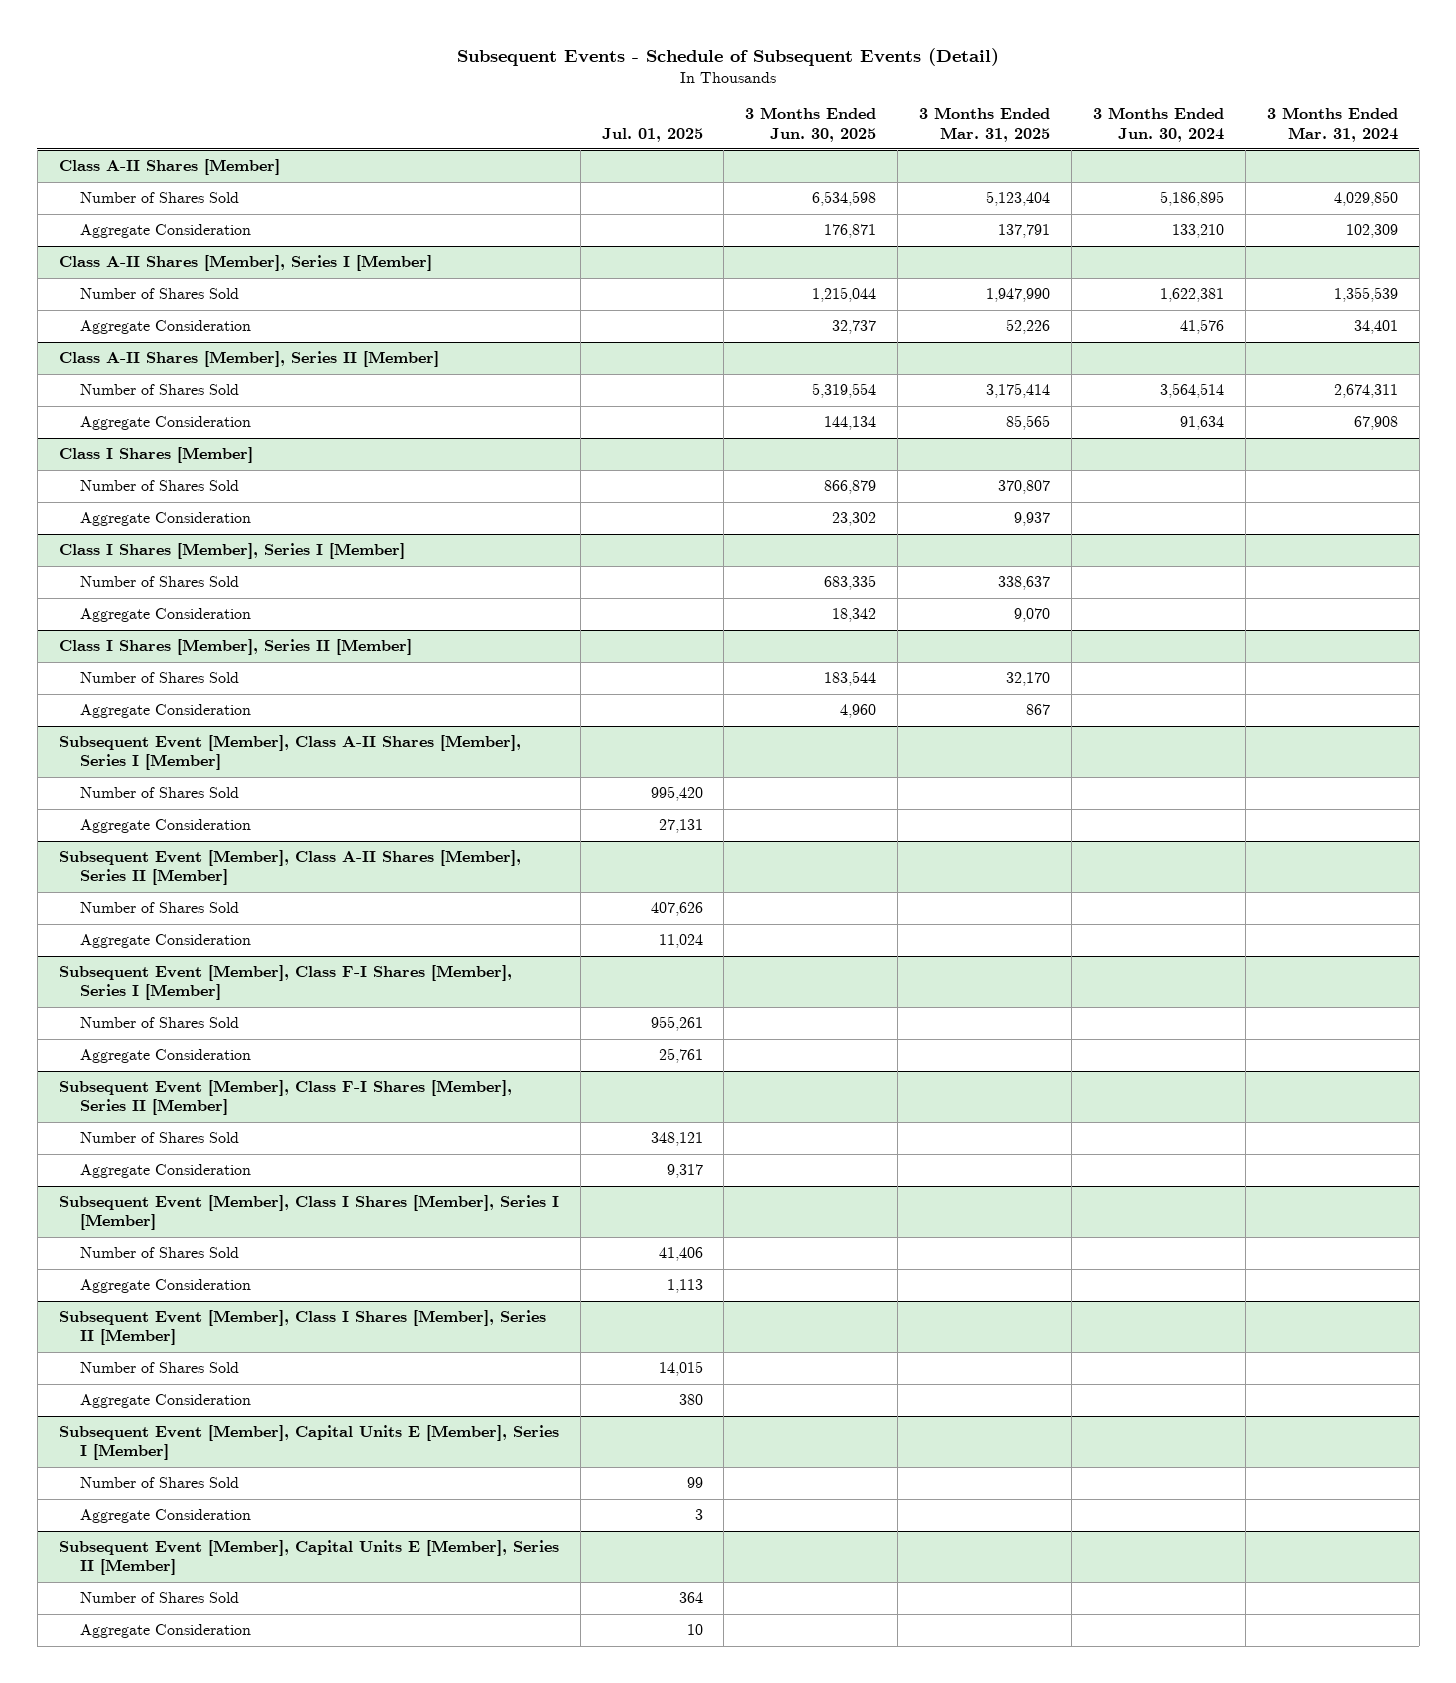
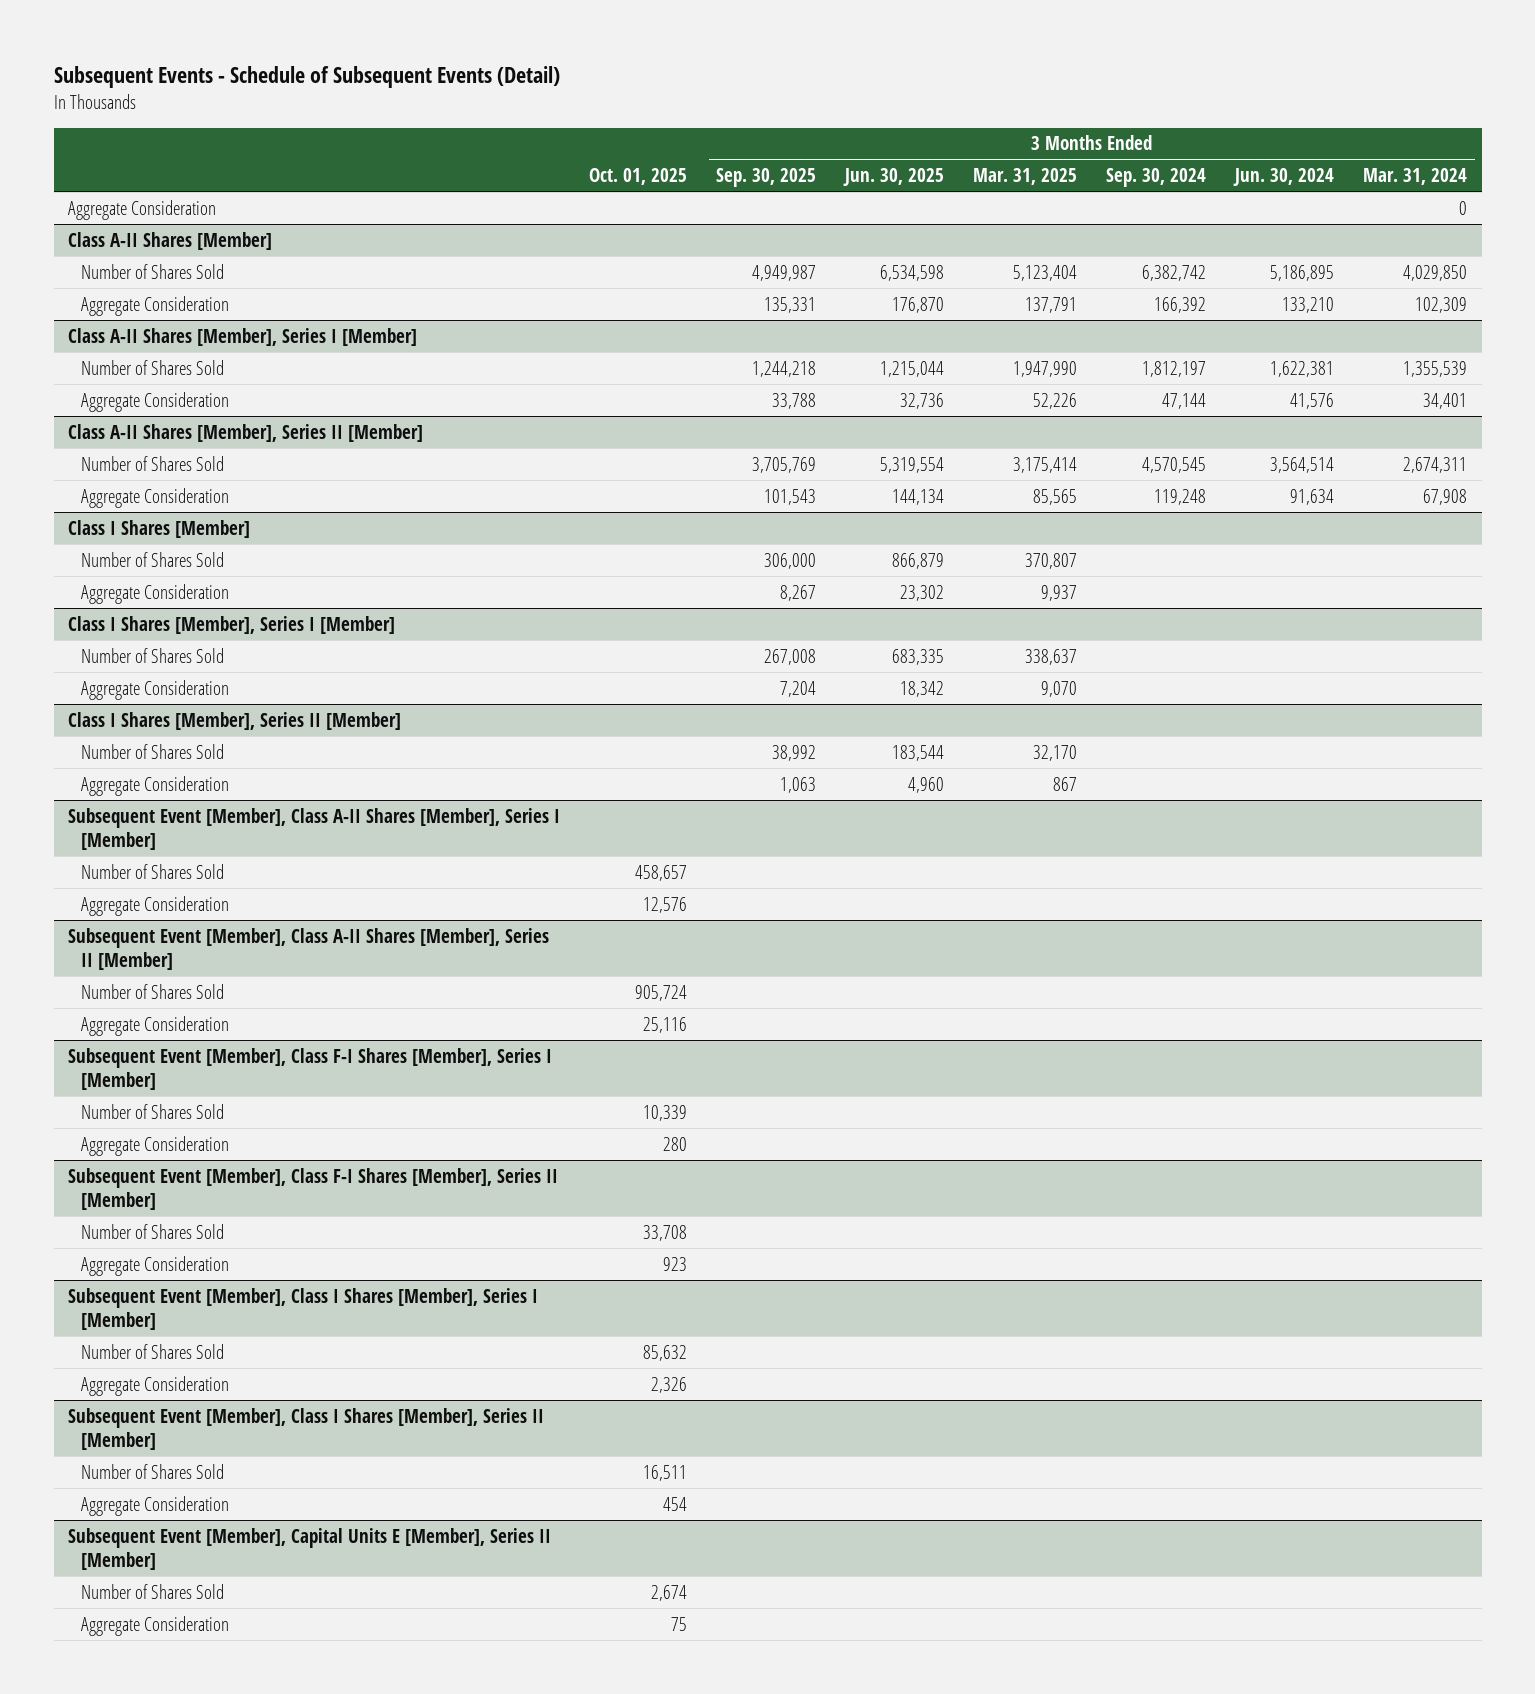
- | Jul. 01, 2025 | 3 Months Ended Jun. 30, 2025 | 3 Months Ended Mar. 31, 2025 | 3 Months Ended Jun. 30, 2024 | 3 Months Ended Mar. 31, 2024
+ | Oct. 01, 2025 | 3 Months Ended Sep. 30, 2025 | 3 Months Ended Jun. 30, 2025 | 3 Months Ended Mar. 31, 2025 | 3 Months Ended Sep. 30, 2024 | 3 Months Ended Jun. 30, 2024 | 3 Months Ended Mar. 31, 2024
+ Aggregate Consideration | | | | | | | 0
@ Class A-II Shares [Member]
- Aggregate Consideration | | 176,871 | 137,791 | 133,210 | 102,309
+ Aggregate Consideration | | 135,331 | 176,870 | 137,791 | 166,392 | 133,210 | 102,309
@ Class A-II Shares [Member], Series I [Member]
- Aggregate Consideration | | 32,737 | 52,226 | 41,576 | 34,401
+ Aggregate Consideration | | 33,788 | 32,736 | 52,226 | 47,144 | 41,576 | 34,401
- Subsequent Event [Member], Capital Units E [Member], Series I [Member]
- Number of Shares Sold | 99 | | | |
- Aggregate Consideration | 3 | | | |

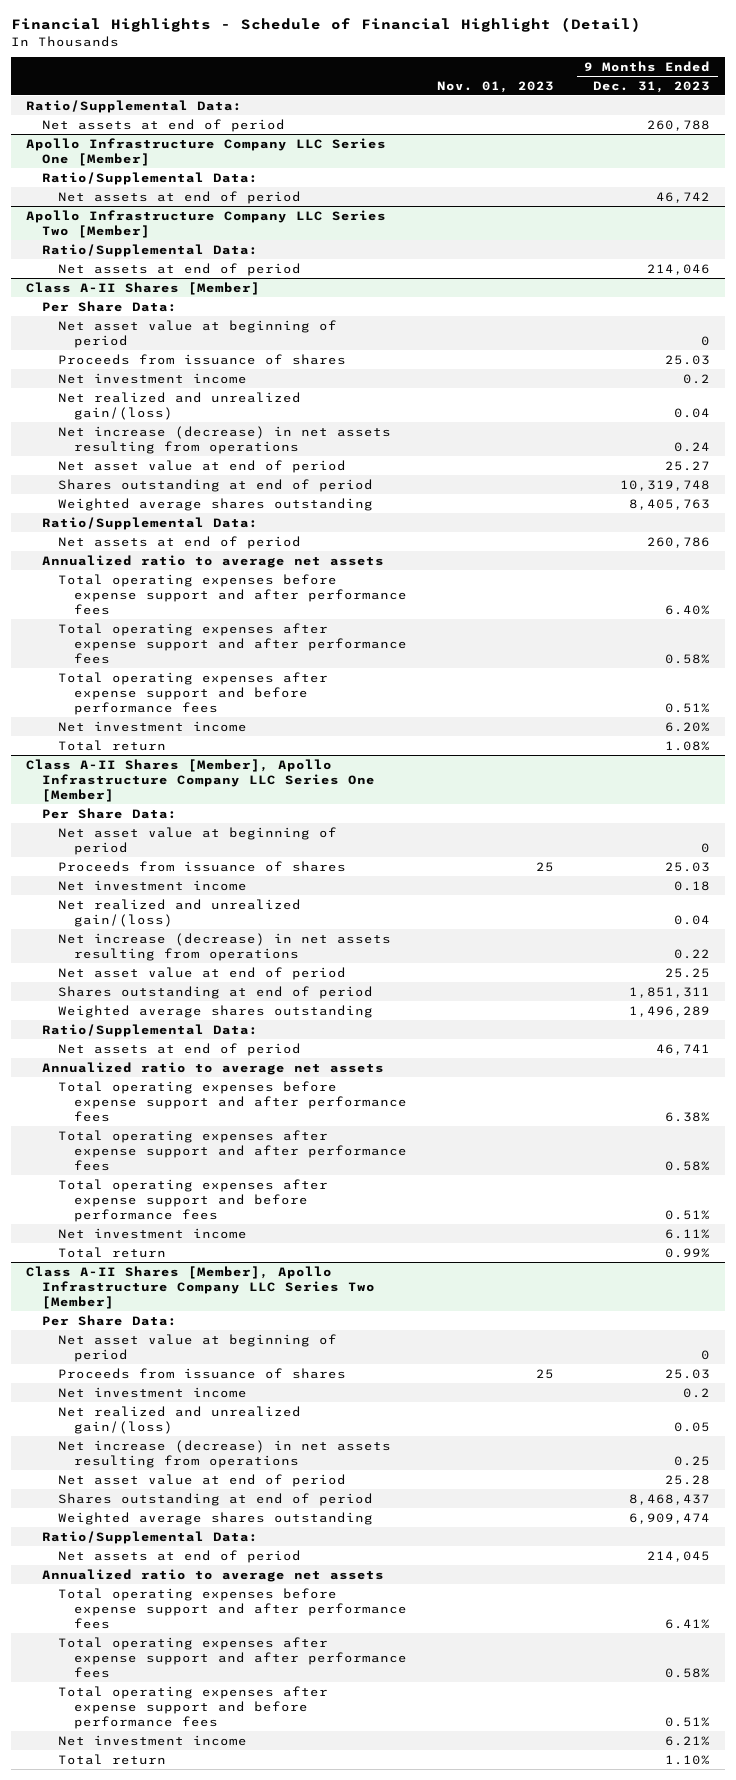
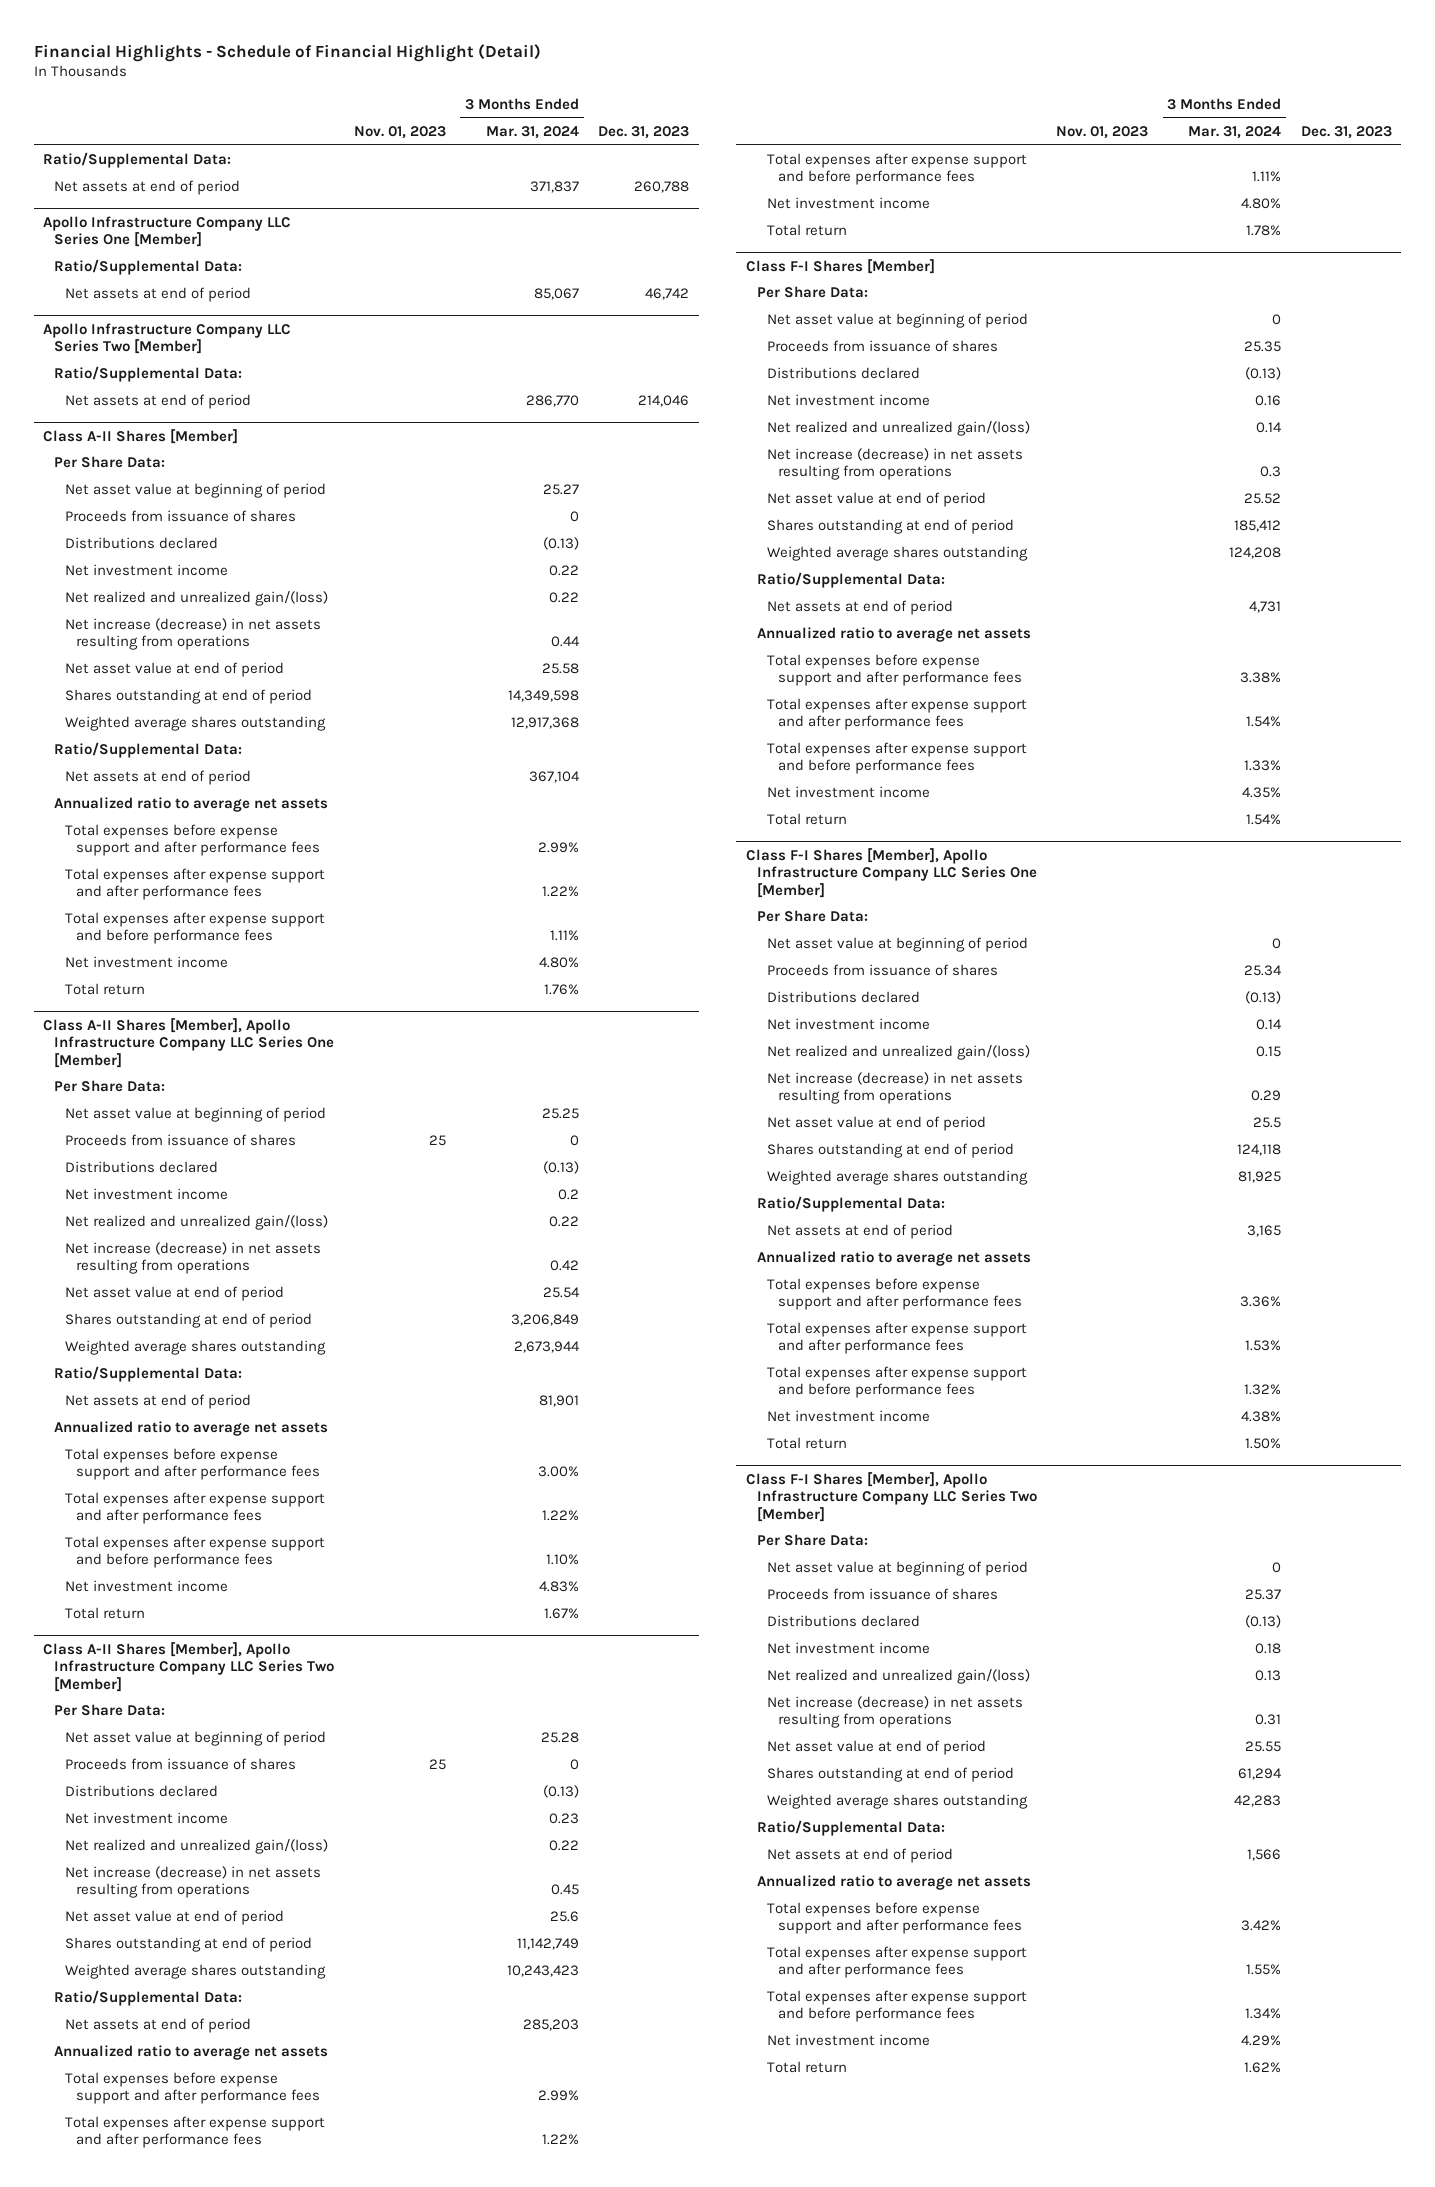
- | Nov. 01, 2023 | 9 Months Ended Dec. 31, 2023
+ | Nov. 01, 2023 | 3 Months Ended Mar. 31, 2024 | Dec. 31, 2023
@ Class A-II Shares [Member]
+ Distributions declared | | (0.13) |
- Total operating expenses before expense support and after performance fees | | 6.40%
- Total operating expenses after expense support and after performance fees | | 0.58%
- Total operating expenses after expense support and before performance fees | | 0.51%
+ Total expenses before expense support and after performance fees | | 2.99% |
+ Total expenses after expense support and after performance fees | | 1.22% |
+ Total expenses after expense support and before performance fees | | 1.11% |
@ Class A-II Shares [Member], Apollo Infrastructure Company LLC Series One [Member]
+ Distributions declared | | (0.13) |
- Total operating expenses before expense support and after performance fees | | 6.38%
- Total operating expenses after expense support and after performance fees | | 0.58%
- Total operating expenses after expense support and before performance fees | | 0.51%
+ Total expenses before expense support and after performance fees | | 3.00% |
+ Total expenses after expense support and after performance fees | | 1.22% |
+ Total expenses after expense support and before performance fees | | 1.10% |
@ Class A-II Shares [Member], Apollo Infrastructure Company LLC Series Two [Member]
+ Distributions declared | | (0.13) |
- Total operating expenses before expense support and after performance fees | | 6.41%
- Total operating expenses after expense support and after performance fees | | 0.58%
- Total operating expenses after expense support and before performance fees | | 0.51%
+ Total expenses before expense support and after performance fees | | 2.99% |
+ Total expenses after expense support and after performance fees | | 1.22% |
+ Total expenses after expense support and before performance fees | | 1.11% |
+ Class F-I Shares [Member]
+ Per Share Data:
+ Net asset value at beginning of period | | 0 |
+ Proceeds from issuance of shares | | 25.35 |
+ Distributions declared | | (0.13) |
+ Net investment income | | 0.16 |
+ Net realized and unrealized gain/(loss) | | 0.14 |
+ Net increase (decrease) in net assets resulting from operations | | 0.3 |
+ Net asset value at end of period | | 25.52 |
+ Shares outstanding at end of period | | 185,412 |
+ Weighted average shares outstanding | | 124,208 |
+ Ratio/Supplemental Data:
+ Net assets at end of period | | 4,731 |
+ Annualized ratio to average net assets
+ Total expenses before expense support and after performance fees | | 3.38% |
+ Total expenses after expense support and after performance fees | | 1.54% |
+ Total expenses after expense support and before performance fees | | 1.33% |
+ Net investment income | | 4.35% |
+ Total return | | 1.54% |
+ Class F-I Shares [Member], Apollo Infrastructure Company LLC Series One [Member]
+ Per Share Data:
+ Net asset value at beginning of period | | 0 |
+ Proceeds from issuance of shares | | 25.34 |
+ Distributions declared | | (0.13) |
+ Net investment income | | 0.14 |
+ Net realized and unrealized gain/(loss) | | 0.15 |
+ Net increase (decrease) in net assets resulting from operations | | 0.29 |
+ Net asset value at end of period | | 25.5 |
+ Shares outstanding at end of period | | 124,118 |
+ Weighted average shares outstanding | | 81,925 |
+ Ratio/Supplemental Data:
+ Net assets at end of period | | 3,165 |
+ Annualized ratio to average net assets
+ Total expenses before expense support and after performance fees | | 3.36% |
+ Total expenses after expense support and after performance fees | | 1.53% |
+ Total expenses after expense support and before performance fees | | 1.32% |
+ Net investment income | | 4.38% |
+ Total return | | 1.50% |
+ Class F-I Shares [Member], Apollo Infrastructure Company LLC Series Two [Member]
+ Per Share Data:
+ Net asset value at beginning of period | | 0 |
+ Proceeds from issuance of shares | | 25.37 |
+ Distributions declared | | (0.13) |
+ Net investment income | | 0.18 |
+ Net realized and unrealized gain/(loss) | | 0.13 |
+ Net increase (decrease) in net assets resulting from operations | | 0.31 |
+ Net asset value at end of period | | 25.55 |
+ Shares outstanding at end of period | | 61,294 |
+ Weighted average shares outstanding | | 42,283 |
+ Ratio/Supplemental Data:
+ Net assets at end of period | | 1,566 |
+ Annualized ratio to average net assets
+ Total expenses before expense support and after performance fees | | 3.42% |
+ Total expenses after expense support and after performance fees | | 1.55% |
+ Total expenses after expense support and before performance fees | | 1.34% |
+ Net investment income | | 4.29% |
+ Total return | | 1.62% |

